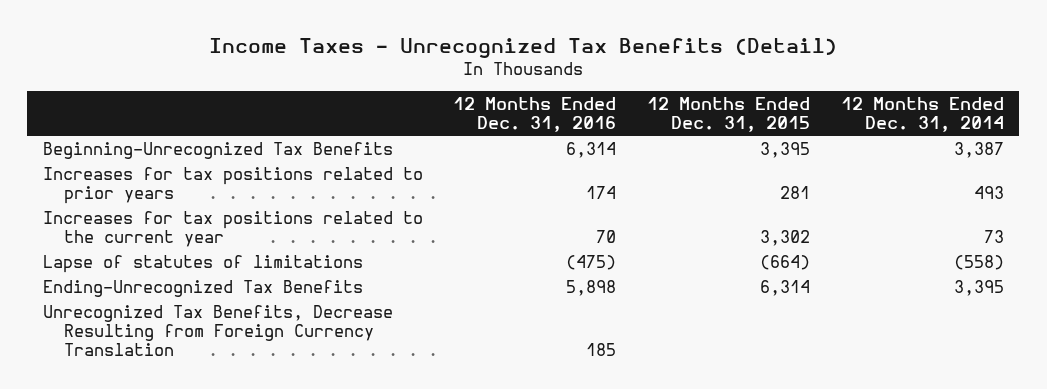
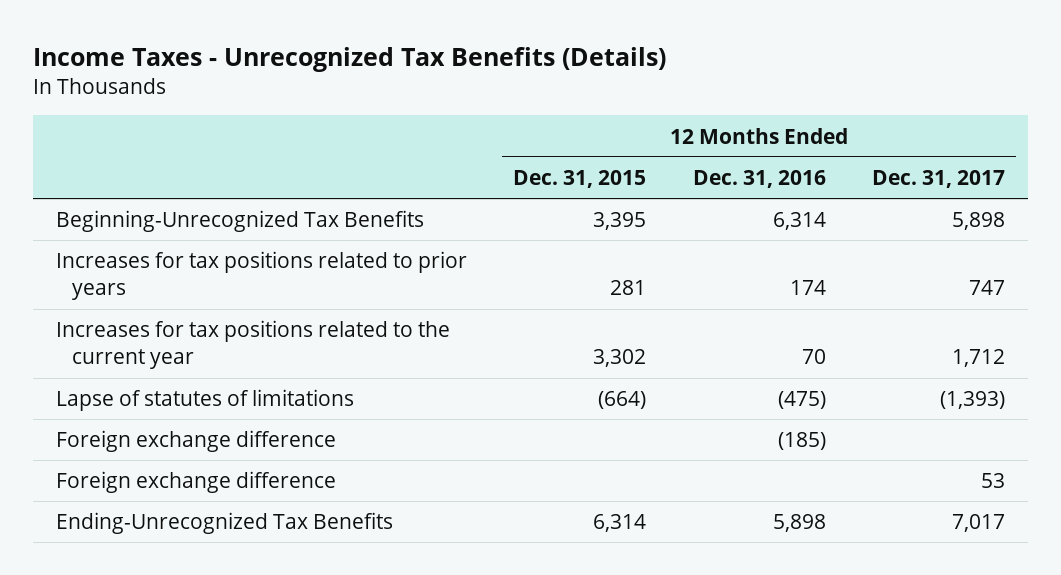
- Income Taxes - Unrecognized Tax Benefits (Detail)
+ Income Taxes - Unrecognized Tax Benefits (Details)
- | 12 Months Ended Dec. 31, 2016 | 12 Months Ended Dec. 31, 2015 | 12 Months Ended Dec. 31, 2014
+ | 12 Months Ended Dec. 31, 2015 | 12 Months Ended Dec. 31, 2016 | 12 Months Ended Dec. 31, 2017
+ Foreign exchange difference | | (185) |
+ Foreign exchange difference | | | 53
- Unrecognized Tax Benefits, Decrease Resulting from Foreign Currency Translation | 185 | |

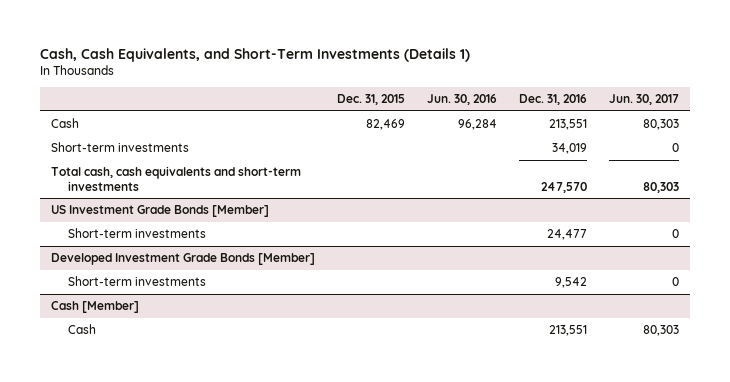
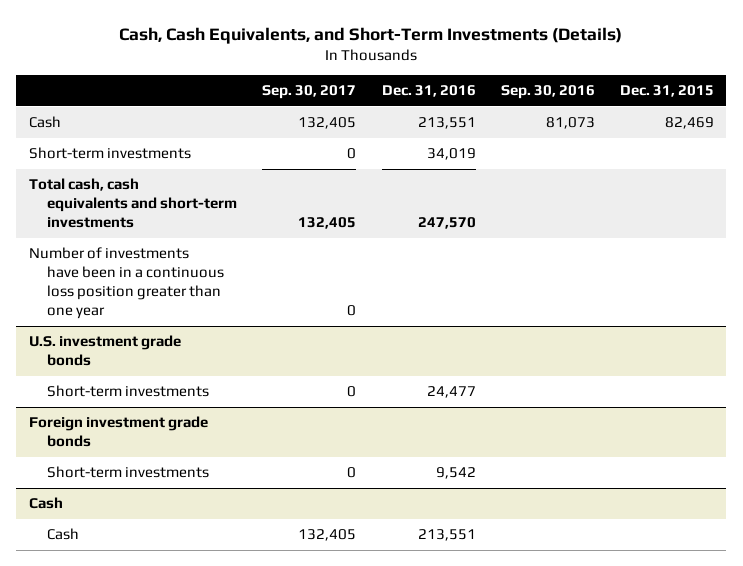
- Cash, Cash Equivalents, and Short-Term Investments (Details 1)
+ Cash, Cash Equivalents, and Short-Term Investments (Details)
- | Dec. 31, 2015 | Jun. 30, 2016 | Dec. 31, 2016 | Jun. 30, 2017
+ | Sep. 30, 2017 | Dec. 31, 2016 | Sep. 30, 2016 | Dec. 31, 2015
- US Investment Grade Bonds [Member]
+ Number of investments have been in a continuous loss position greater than one year | 0 | | |
+ U.S. investment grade bonds
- Developed Investment Grade Bonds [Member]
+ Foreign investment grade bonds
- Cash [Member]
+ Cash

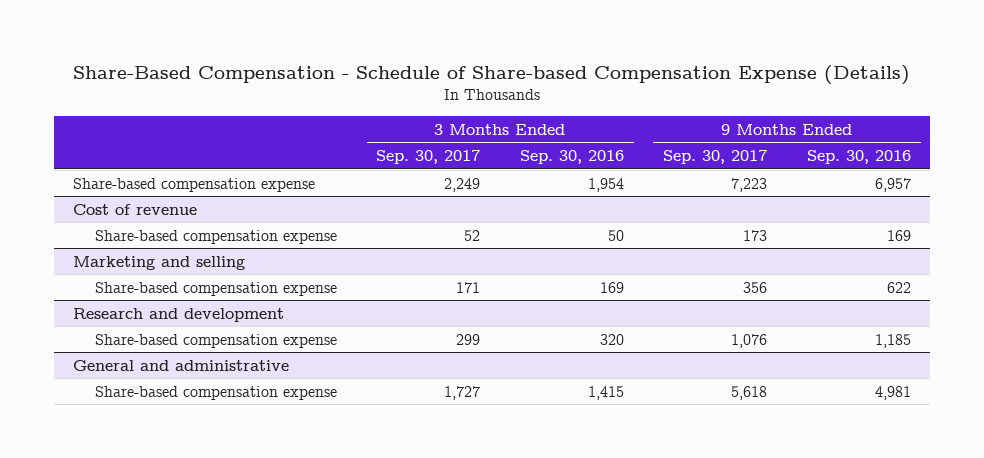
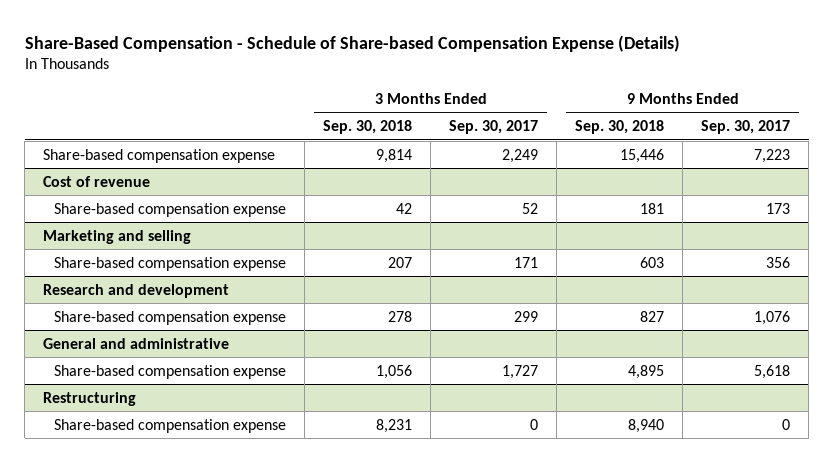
- | 3 Months Ended Sep. 30, 2017 | 3 Months Ended Sep. 30, 2016 | 9 Months Ended Sep. 30, 2017 | 9 Months Ended Sep. 30, 2016
+ | 3 Months Ended Sep. 30, 2018 | 3 Months Ended Sep. 30, 2017 | 9 Months Ended Sep. 30, 2018 | 9 Months Ended Sep. 30, 2017
+ Restructuring
+ Share-based compensation expense | 8,231 | 0 | 8,940 | 0

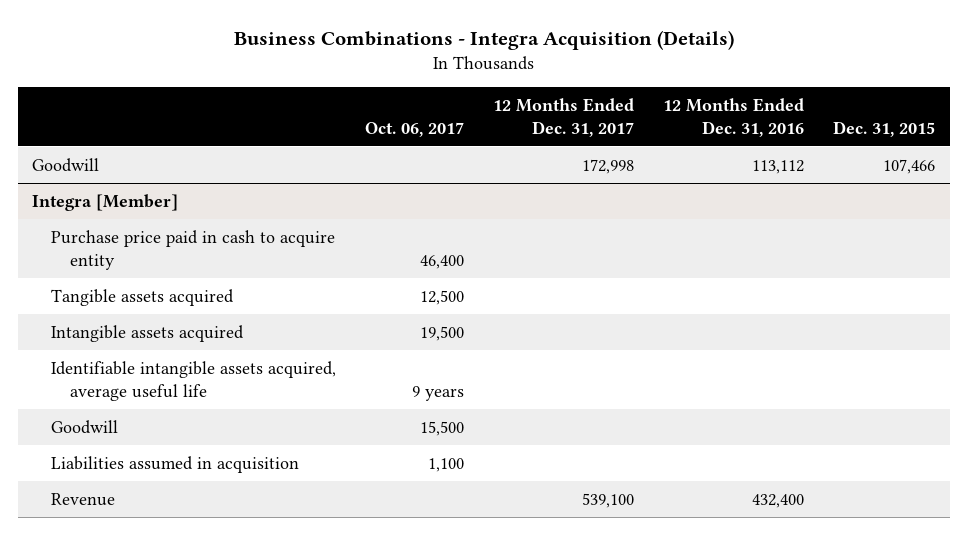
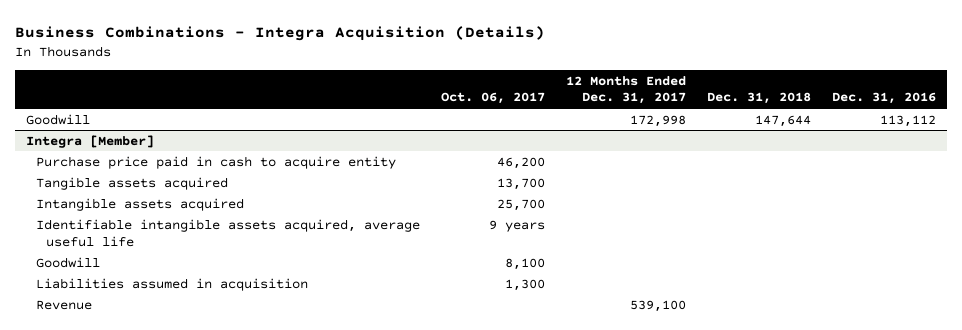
- | Oct. 06, 2017 | 12 Months Ended Dec. 31, 2017 | 12 Months Ended Dec. 31, 2016 | Dec. 31, 2015
+ | Oct. 06, 2017 | 12 Months Ended Dec. 31, 2017 | Dec. 31, 2018 | Dec. 31, 2016
@ Integra [Member]
- Purchase price paid in cash to acquire entity | 46,400 | | |
- Tangible assets acquired | 12,500 | | |
- Intangible assets acquired | 19,500 | | |
+ Purchase price paid in cash to acquire entity | 46,200 | | |
+ Tangible assets acquired | 13,700 | | |
+ Intangible assets acquired | 25,700 | | |
- Goodwill | 15,500 | | |
- Liabilities assumed in acquisition | 1,100 | | |
+ Goodwill | 8,100 | | |
+ Liabilities assumed in acquisition | 1,300 | | |

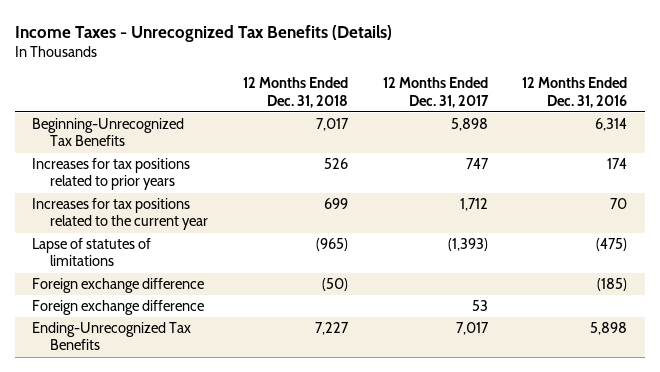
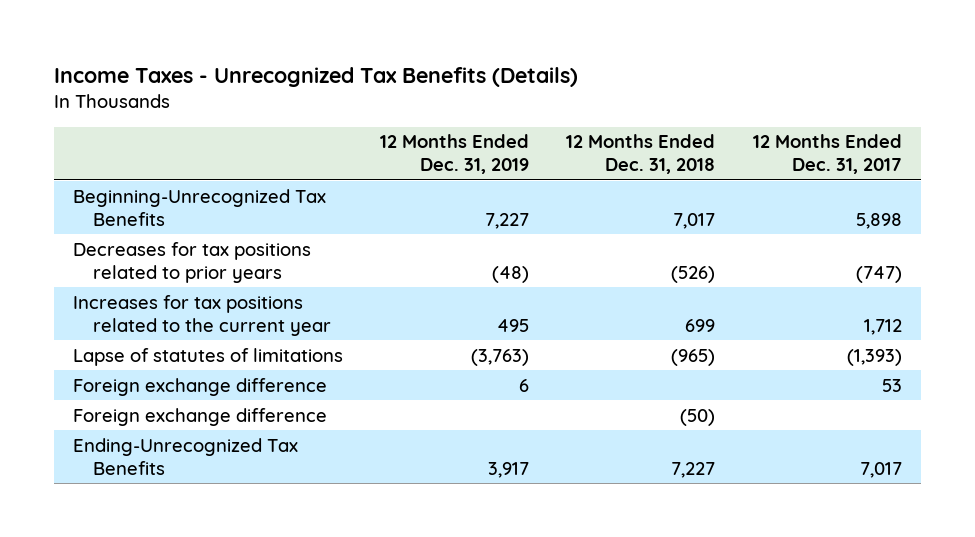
- | 12 Months Ended Dec. 31, 2018 | 12 Months Ended Dec. 31, 2017 | 12 Months Ended Dec. 31, 2016
+ | 12 Months Ended Dec. 31, 2019 | 12 Months Ended Dec. 31, 2018 | 12 Months Ended Dec. 31, 2017
- Increases for tax positions related to prior years | 526 | 747 | 174
+ Decreases for tax positions related to prior years | (48) | (526) | (747)
moved down: Foreign exchange difference | | (50) |

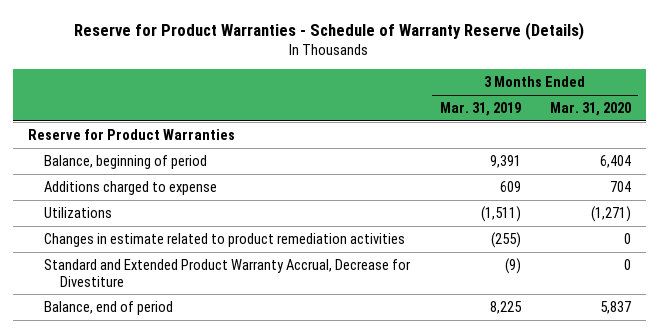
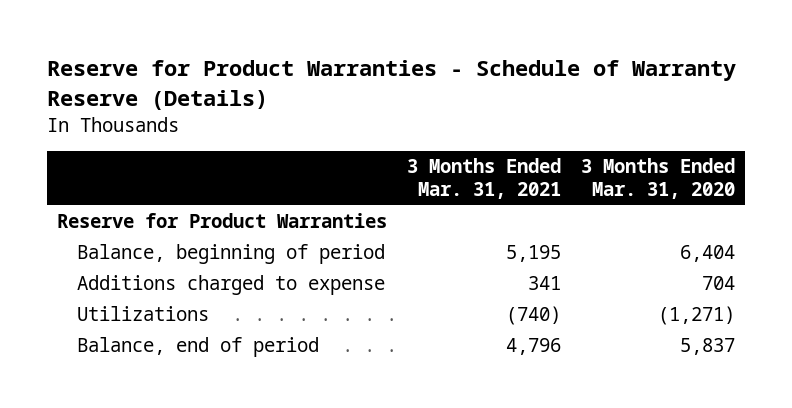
- | 3 Months Ended Mar. 31, 2019 | 3 Months Ended Mar. 31, 2020
+ | 3 Months Ended Mar. 31, 2021 | 3 Months Ended Mar. 31, 2020
- Changes in estimate related to product remediation activities | (255) | 0
- Standard and Extended Product Warranty Accrual, Decrease for Divestiture | (9) | 0

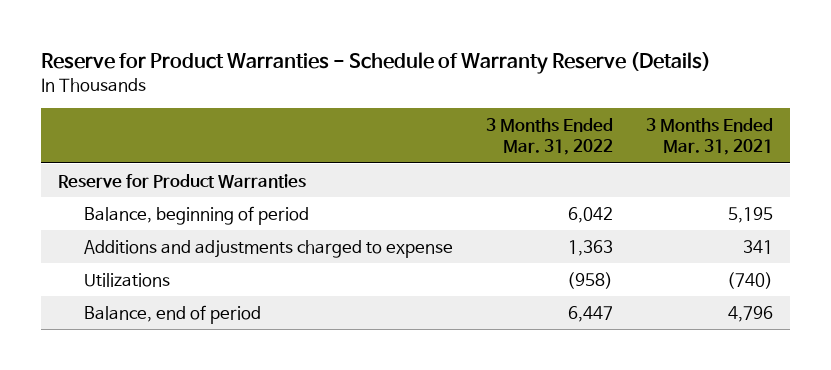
- | 3 Months Ended Mar. 31, 2021 | 3 Months Ended Mar. 31, 2020
+ | 3 Months Ended Mar. 31, 2022 | 3 Months Ended Mar. 31, 2021
- Additions charged to expense | 341 | 704
+ Additions and adjustments charged to expense | 1,363 | 341

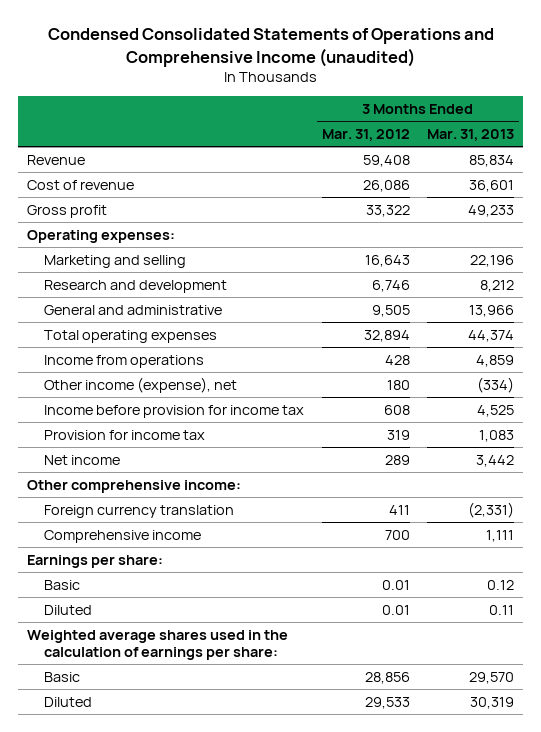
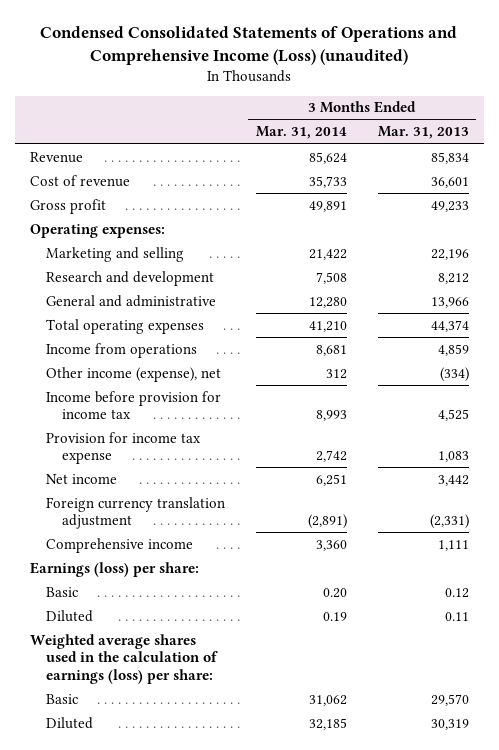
- Condensed Consolidated Statements of Operations and Comprehensive Income (unaudited)
+ Condensed Consolidated Statements of Operations and Comprehensive Income (Loss) (unaudited)
- | 3 Months Ended Mar. 31, 2012 | 3 Months Ended Mar. 31, 2013
+ | 3 Months Ended Mar. 31, 2014 | 3 Months Ended Mar. 31, 2013
- Provision for income tax | 319 | 1,083
+ Provision for income tax expense | 2,742 | 1,083
- Other comprehensive income:
- Foreign currency translation | 411 | (2,331)
+ Foreign currency translation adjustment | (2,891) | (2,331)
- Earnings per share:
+ Earnings (loss) per share:
- Weighted average shares used in the calculation of earnings per share:
+ Weighted average shares used in the calculation of earnings (loss) per share:

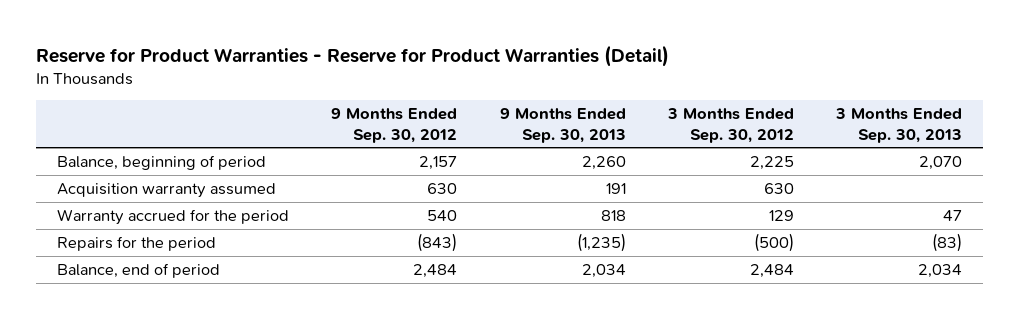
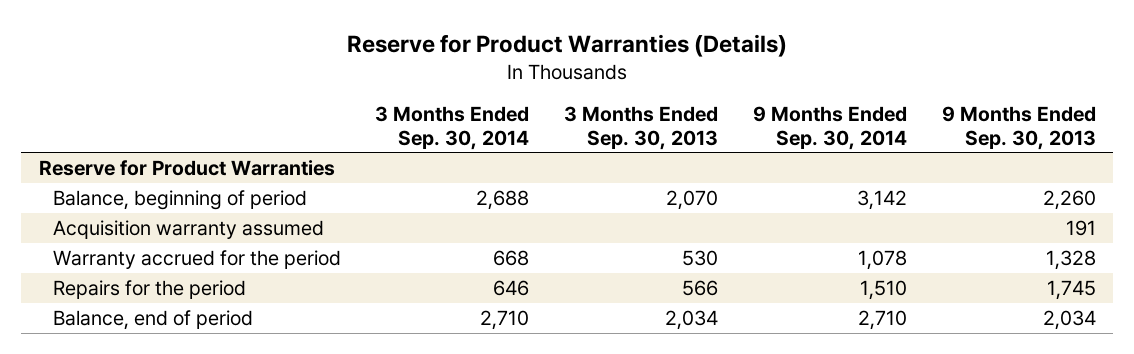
- Reserve for Product Warranties - Reserve for Product Warranties (Detail)
+ Reserve for Product Warranties (Details)
- | 9 Months Ended Sep. 30, 2012 | 9 Months Ended Sep. 30, 2013 | 3 Months Ended Sep. 30, 2012 | 3 Months Ended Sep. 30, 2013
+ | 3 Months Ended Sep. 30, 2014 | 3 Months Ended Sep. 30, 2013 | 9 Months Ended Sep. 30, 2014 | 9 Months Ended Sep. 30, 2013
+ Reserve for Product Warranties
- Warranty accrued for the period | 540 | 818 | 129 | 47
- Repairs for the period | (843) | (1,235) | (500) | (83)
+ Warranty accrued for the period | 668 | 530 | 1,078 | 1,328
+ Repairs for the period | 646 | 566 | 1,510 | 1,745

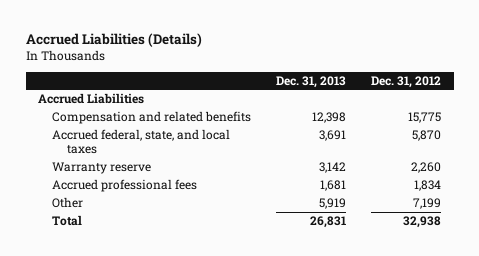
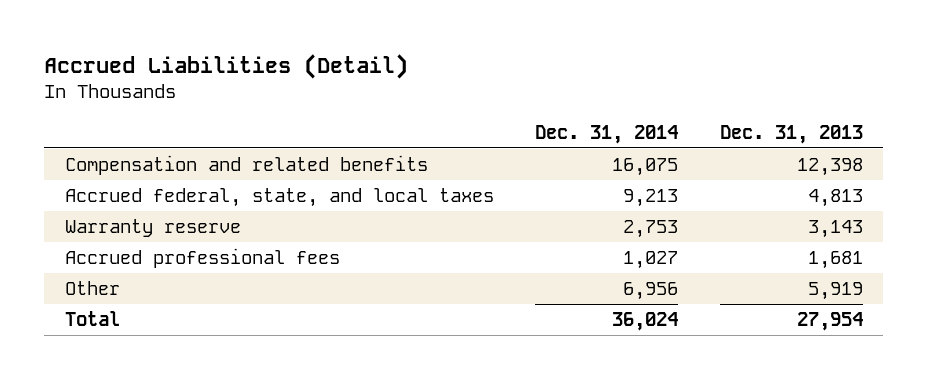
- Accrued Liabilities (Details)
+ Accrued Liabilities (Detail)
- | Dec. 31, 2013 | Dec. 31, 2012
+ | Dec. 31, 2014 | Dec. 31, 2013
- Accrued Liabilities
- Accrued federal, state, and local taxes | 3,691 | 5,870
- Warranty reserve | 3,142 | 2,260
+ Accrued federal, state, and local taxes | 9,213 | 4,813
+ Warranty reserve | 2,753 | 3,143
- Total | 26,831 | 32,938
+ Total | 36,024 | 27,954

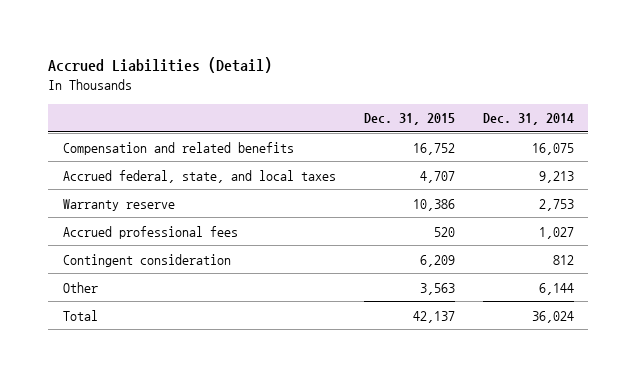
- | Dec. 31, 2014 | Dec. 31, 2013
+ | Dec. 31, 2015 | Dec. 31, 2014
- Other | 6,956 | 5,919
+ Contingent consideration | 6,209 | 812
+ Other | 3,563 | 6,144

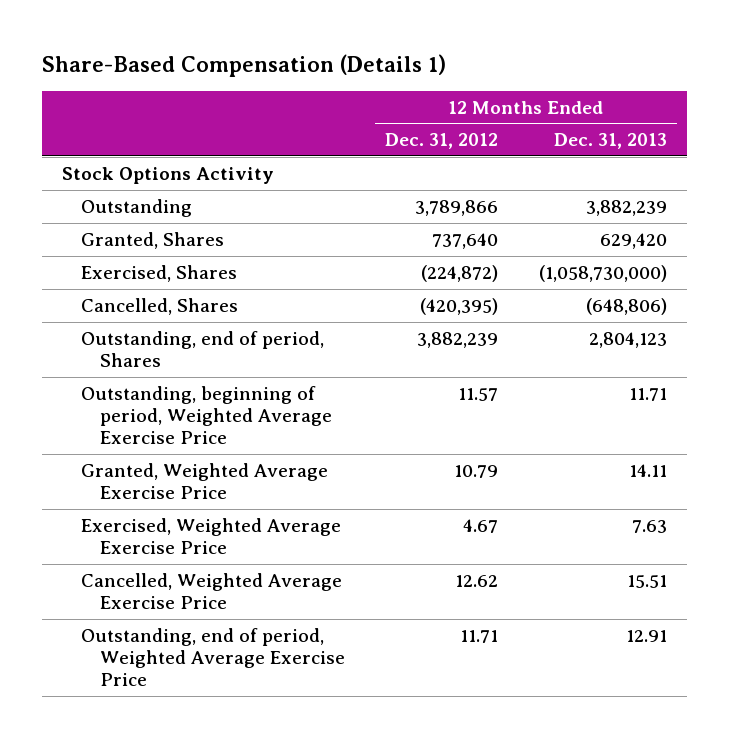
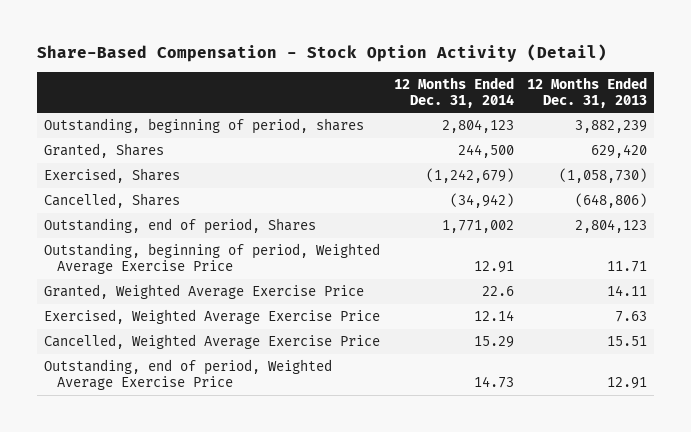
- Share-Based Compensation (Details 1)
+ Share-Based Compensation - Stock Option Activity (Detail)
- | 12 Months Ended Dec. 31, 2012 | 12 Months Ended Dec. 31, 2013
+ | 12 Months Ended Dec. 31, 2014 | 12 Months Ended Dec. 31, 2013
- Stock Options Activity
- Outstanding | 3,789,866 | 3,882,239
+ Outstanding, beginning of period, shares | 2,804,123 | 3,882,239
- Exercised, Shares | (224,872) | (1,058,730,000)
+ Exercised, Shares | (1,242,679) | (1,058,730)

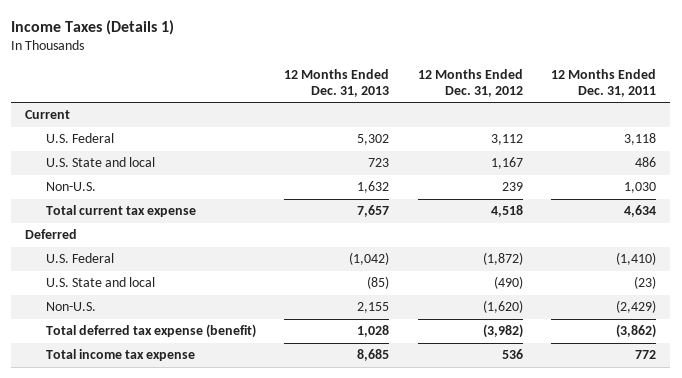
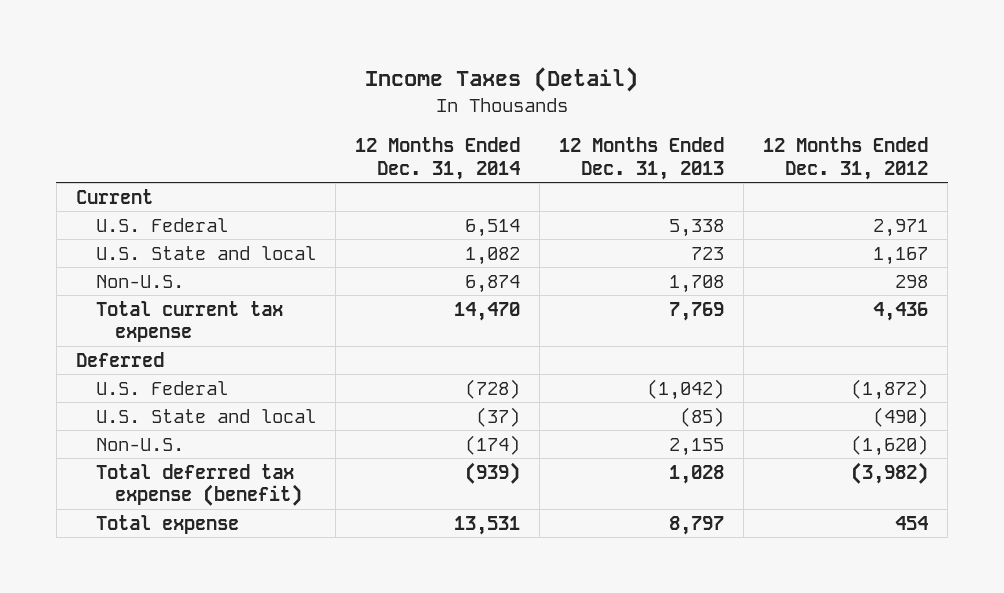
- Income Taxes (Details 1)
+ Income Taxes (Detail)
- | 12 Months Ended Dec. 31, 2013 | 12 Months Ended Dec. 31, 2012 | 12 Months Ended Dec. 31, 2011
+ | 12 Months Ended Dec. 31, 2014 | 12 Months Ended Dec. 31, 2013 | 12 Months Ended Dec. 31, 2012
- U.S. Federal | 5,302 | 3,112 | 3,118
+ U.S. Federal | 6,514 | 5,338 | 2,971
- Non-U.S. | 1,632 | 239 | 1,030
- Total current tax expense | 7,657 | 4,518 | 4,634
+ Non-U.S. | 6,874 | 1,708 | 298
+ Total current tax expense | 14,470 | 7,769 | 4,436
- Total income tax expense | 8,685 | 536 | 772
+ Total expense | 13,531 | 8,797 | 454

